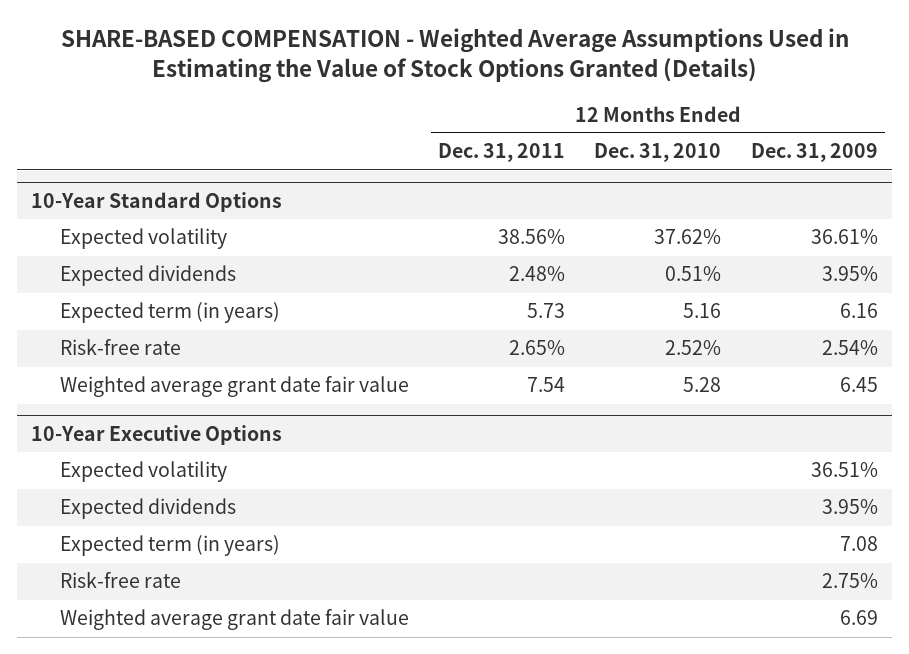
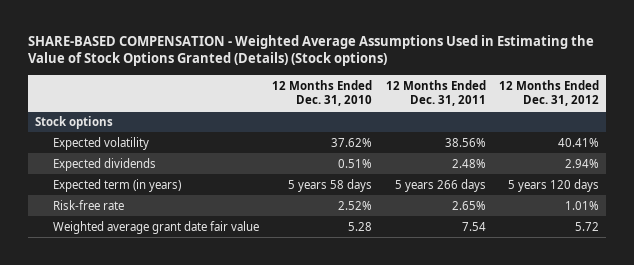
- SHARE-BASED COMPENSATION - Weighted Average Assumptions Used in Estimating the Value of Stock Options Granted (Details)
+ SHARE-BASED COMPENSATION - Weighted Average Assumptions Used in Estimating the Value of Stock Options Granted (Details) (Stock options)
- | 12 Months Ended Dec. 31, 2011 | 12 Months Ended Dec. 31, 2010 | 12 Months Ended Dec. 31, 2009
+ | 12 Months Ended Dec. 31, 2010 | 12 Months Ended Dec. 31, 2011 | 12 Months Ended Dec. 31, 2012
- 10-Year Standard Options
+ Stock options
- Expected term (in years) | 5.73 | 5.16 | 6.16
+ Expected term (in years) | 5 years 58 days | 5 years 266 days | 5 years 120 days
- 10-Year Executive Options
- Expected volatility | | | 36.51%
- Expected dividends | | | 3.95%
- Expected term (in years) | | | 7.08
- Risk-free rate | | | 2.75%
- Weighted average grant date fair value | | | 6.69

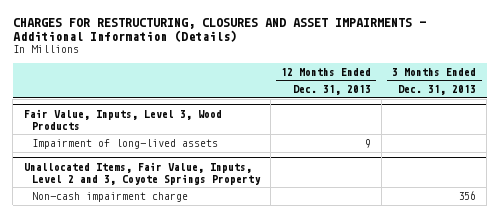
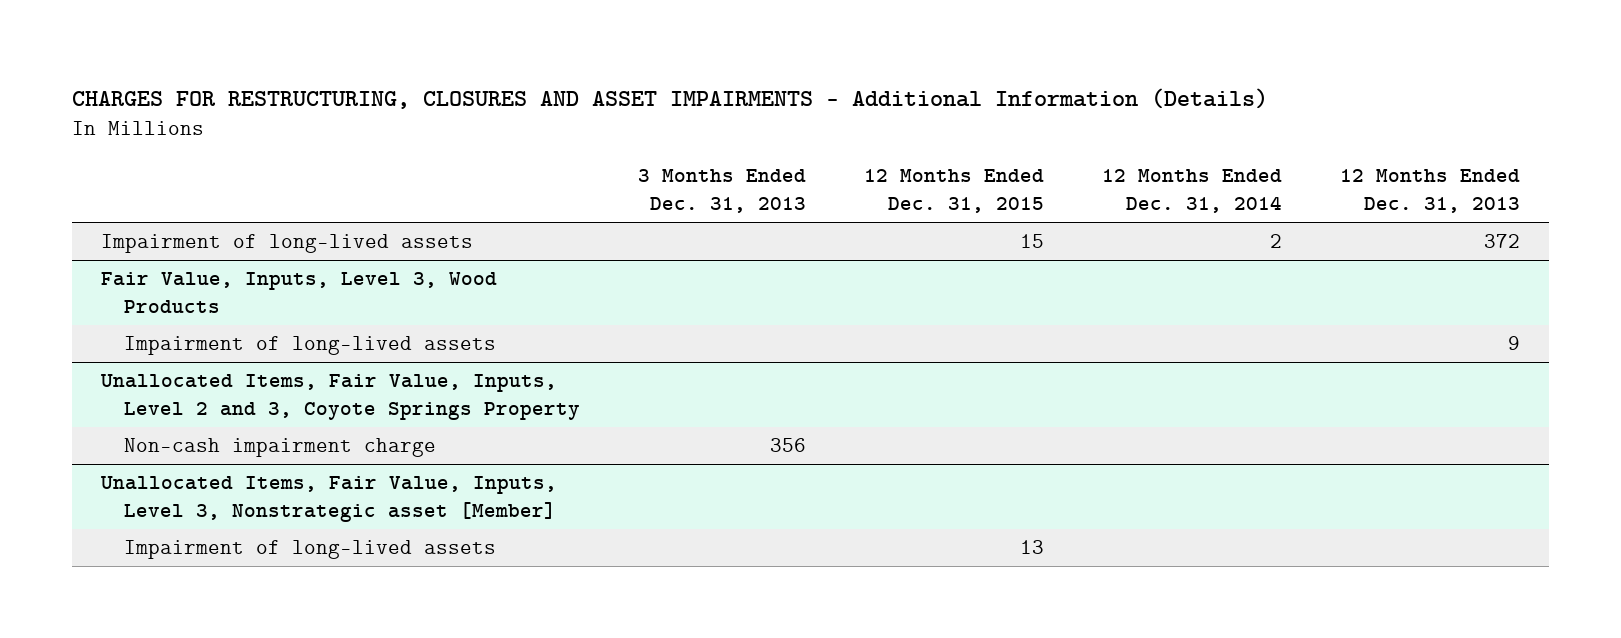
- | 12 Months Ended Dec. 31, 2013 | 3 Months Ended Dec. 31, 2013
+ | 3 Months Ended Dec. 31, 2013 | 12 Months Ended Dec. 31, 2015 | 12 Months Ended Dec. 31, 2014 | 12 Months Ended Dec. 31, 2013
+ Impairment of long-lived assets | | 15 | 2 | 372
+ Unallocated Items, Fair Value, Inputs, Level 3, Nonstrategic asset [Member]
+ Impairment of long-lived assets | | 13 | |

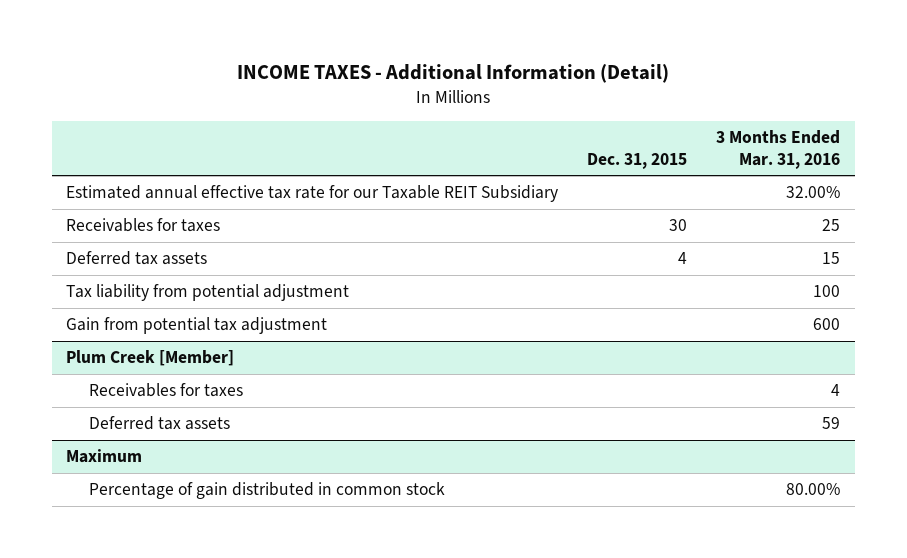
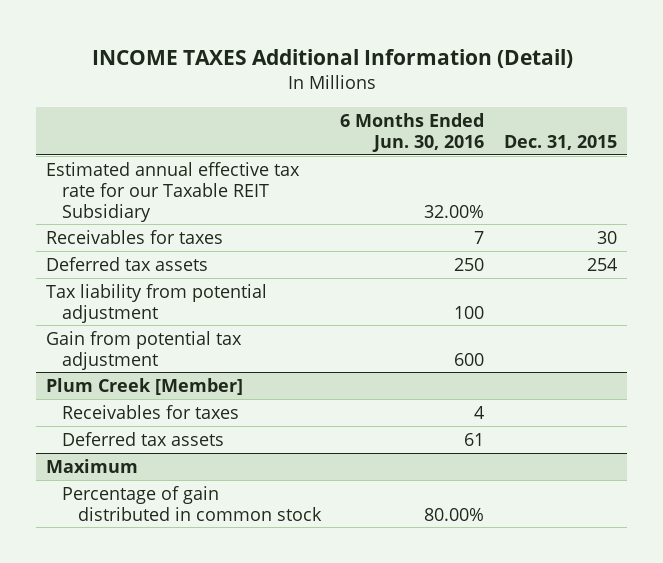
- INCOME TAXES - Additional Information (Detail)
+ INCOME TAXES Additional Information (Detail)
- | Dec. 31, 2015 | 3 Months Ended Mar. 31, 2016
+ | 6 Months Ended Jun. 30, 2016 | Dec. 31, 2015
- Deferred tax assets | 4 | 15
+ Deferred tax assets | 250 | 254

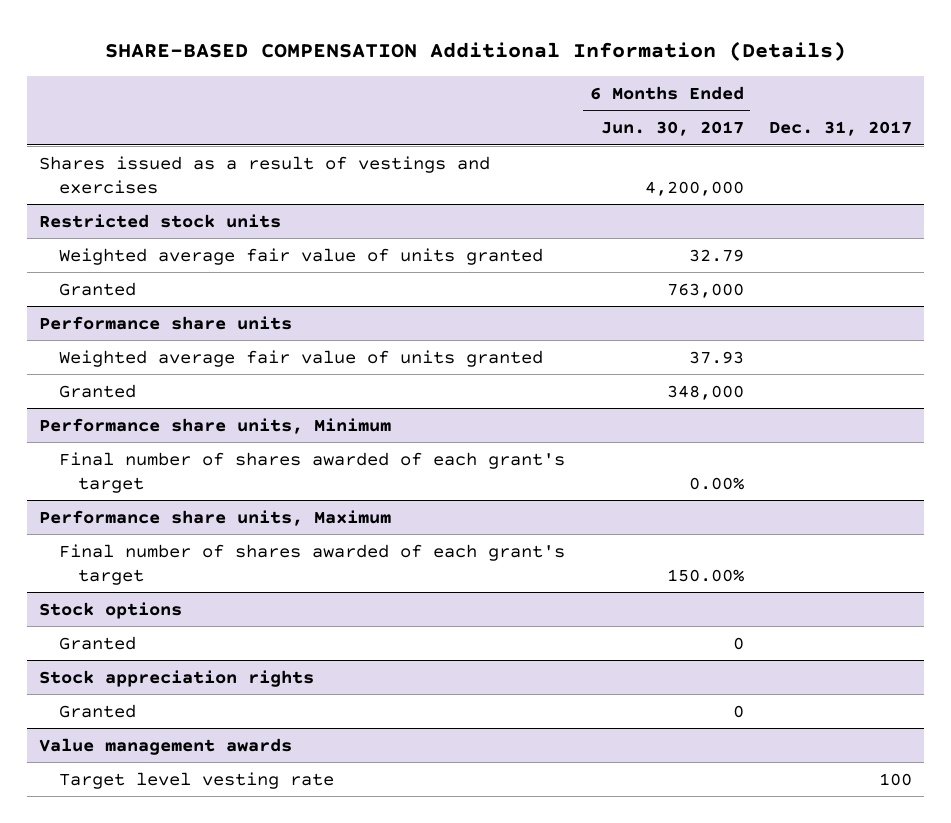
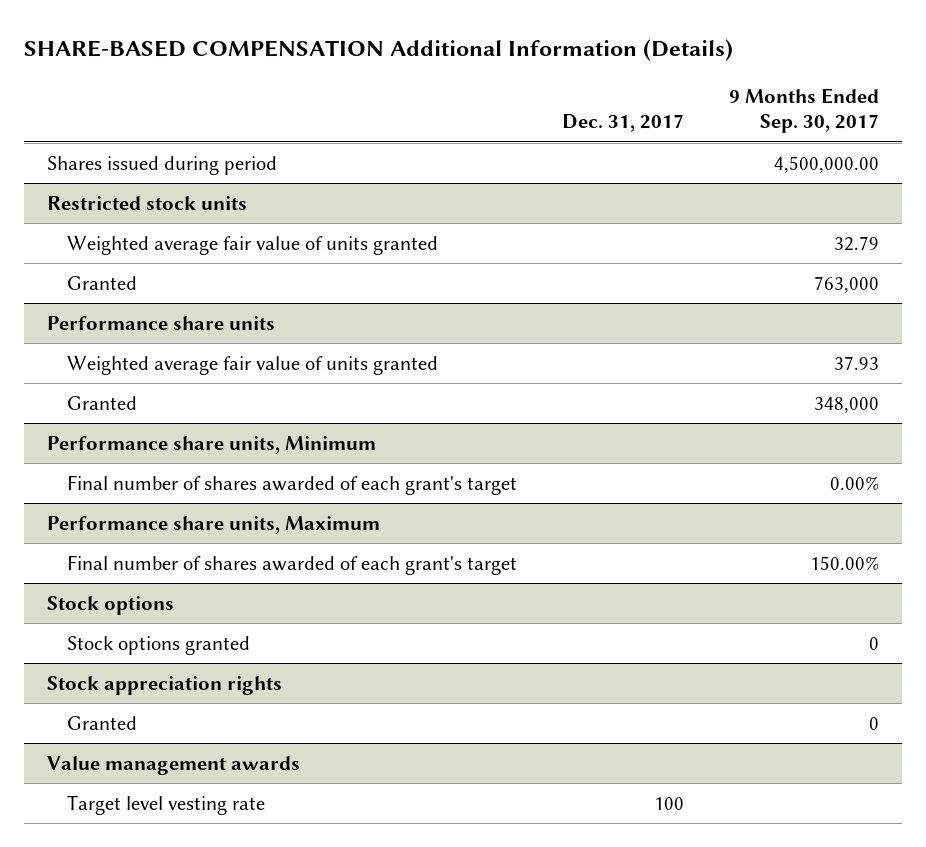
- | 6 Months Ended Jun. 30, 2017 | Dec. 31, 2017
+ | Dec. 31, 2017 | 9 Months Ended Sep. 30, 2017
- Shares issued as a result of vestings and exercises | 4,200,000 |
+ Shares issued during period | | 4,500,000.00
@ Stock options
- Granted | 0 |
+ Stock options granted | | 0

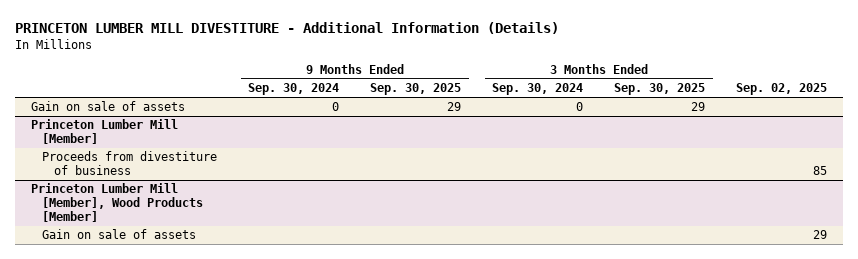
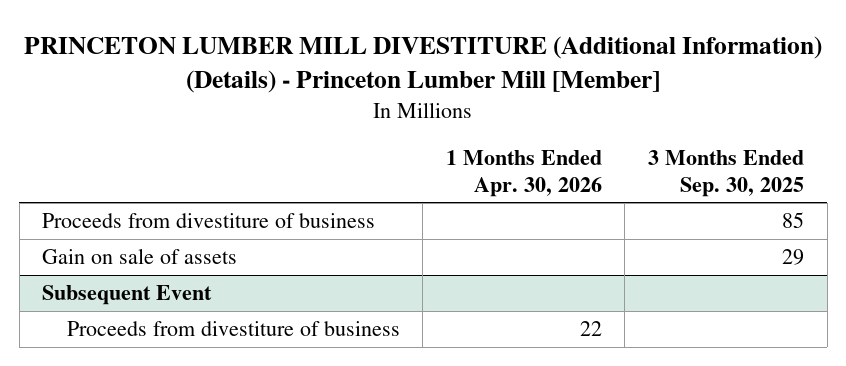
- PRINCETON LUMBER MILL DIVESTITURE - Additional Information (Details)
+ PRINCETON LUMBER MILL DIVESTITURE (Additional Information) (Details) - Princeton Lumber Mill [Member]
- | 9 Months Ended Sep. 30, 2024 | 9 Months Ended Sep. 30, 2025 | 3 Months Ended Sep. 30, 2024 | 3 Months Ended Sep. 30, 2025 | Sep. 02, 2025
+ | 1 Months Ended Apr. 30, 2026 | 3 Months Ended Sep. 30, 2025
+ Proceeds from divestiture of business | | 85
- Princeton Lumber Mill [Member]
+ Subsequent Event
- Princeton Lumber Mill [Member], Wood Products [Member]
- Gain on sale of assets | | | | | 29

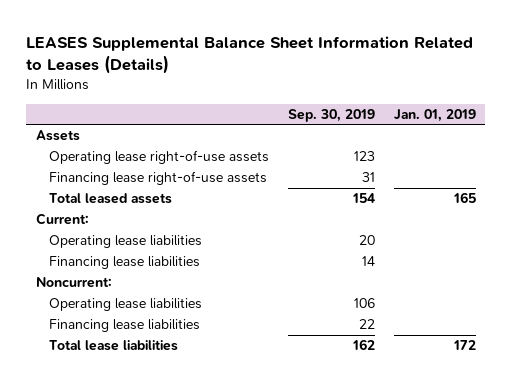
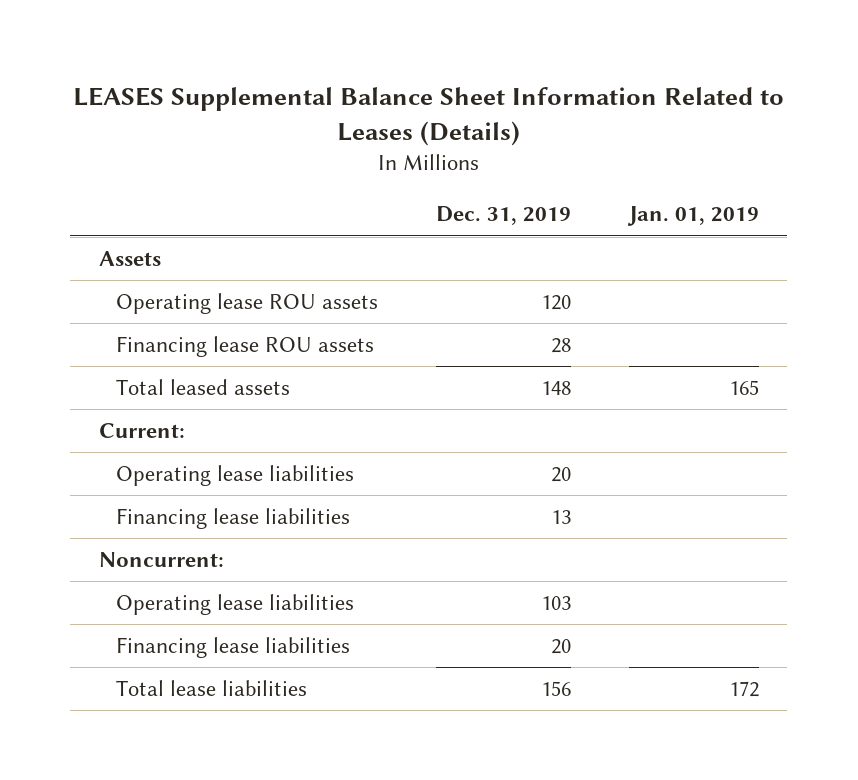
- | Sep. 30, 2019 | Jan. 01, 2019
+ | Dec. 31, 2019 | Jan. 01, 2019
- Operating lease right-of-use assets | 123 |
- Financing lease right-of-use assets | 31 |
+ Operating lease ROU assets | 120 |
+ Financing lease ROU assets | 28 |

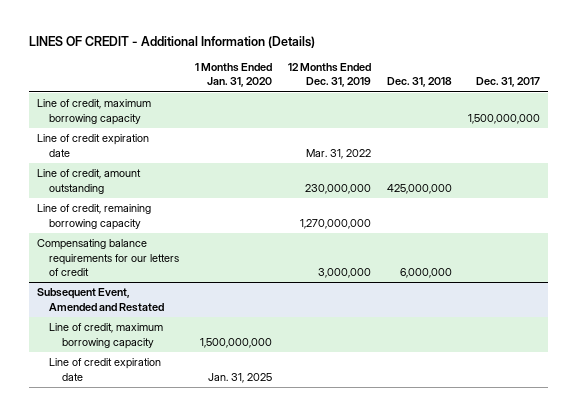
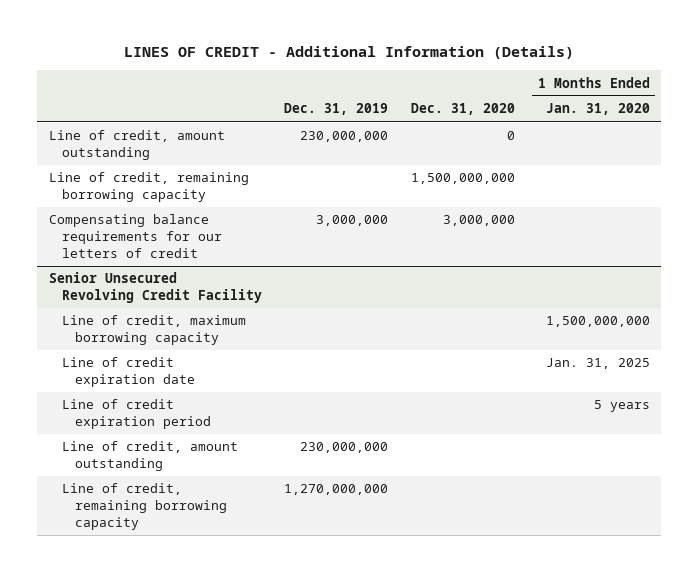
- | 1 Months Ended Jan. 31, 2020 | 12 Months Ended Dec. 31, 2019 | Dec. 31, 2018 | Dec. 31, 2017
+ | Dec. 31, 2019 | Dec. 31, 2020 | 1 Months Ended Jan. 31, 2020
- Line of credit, maximum borrowing capacity | | | | 1,500,000,000
- Line of credit expiration date | | Mar. 31, 2022 | |
- Subsequent Event, Amended and Restated
+ Senior Unsecured Revolving Credit Facility
+ Line of credit expiration period | | | 5 years
+ Line of credit, amount outstanding | 230,000,000 | |
+ Line of credit, remaining borrowing capacity | 1,270,000,000 | |

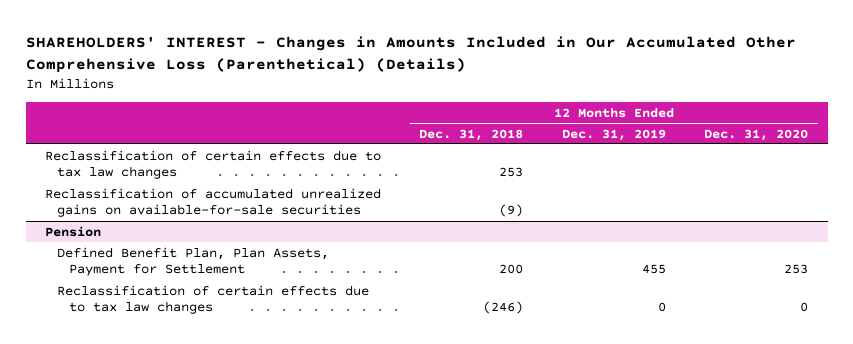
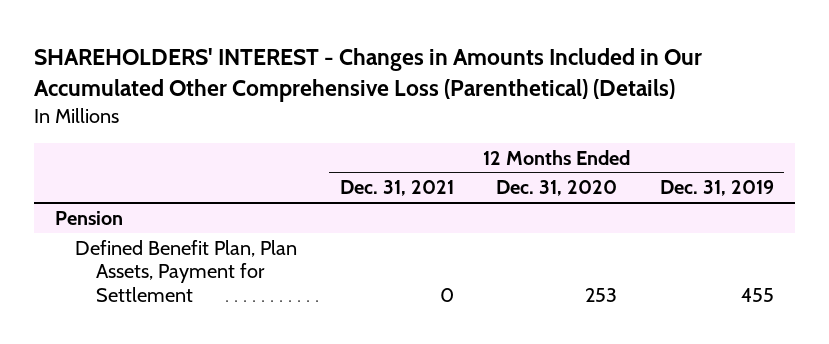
- | 12 Months Ended Dec. 31, 2018 | 12 Months Ended Dec. 31, 2019 | 12 Months Ended Dec. 31, 2020
+ | 12 Months Ended Dec. 31, 2021 | 12 Months Ended Dec. 31, 2020 | 12 Months Ended Dec. 31, 2019
- Reclassification of certain effects due to tax law changes | 253 | |
- Reclassification of accumulated unrealized gains on available-for-sale securities | (9) | |
@ Pension
- Reclassification of certain effects due to tax law changes | (246) | 0 | 0

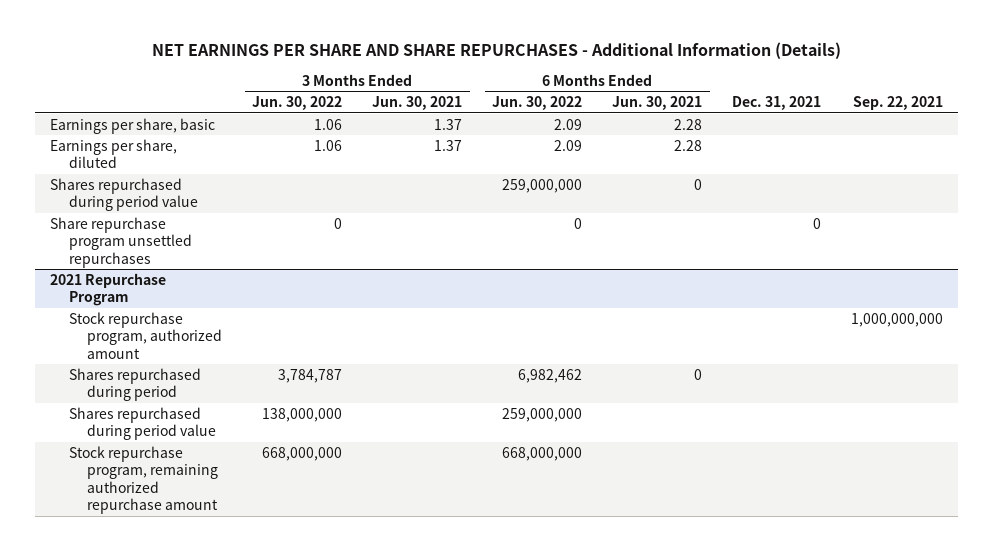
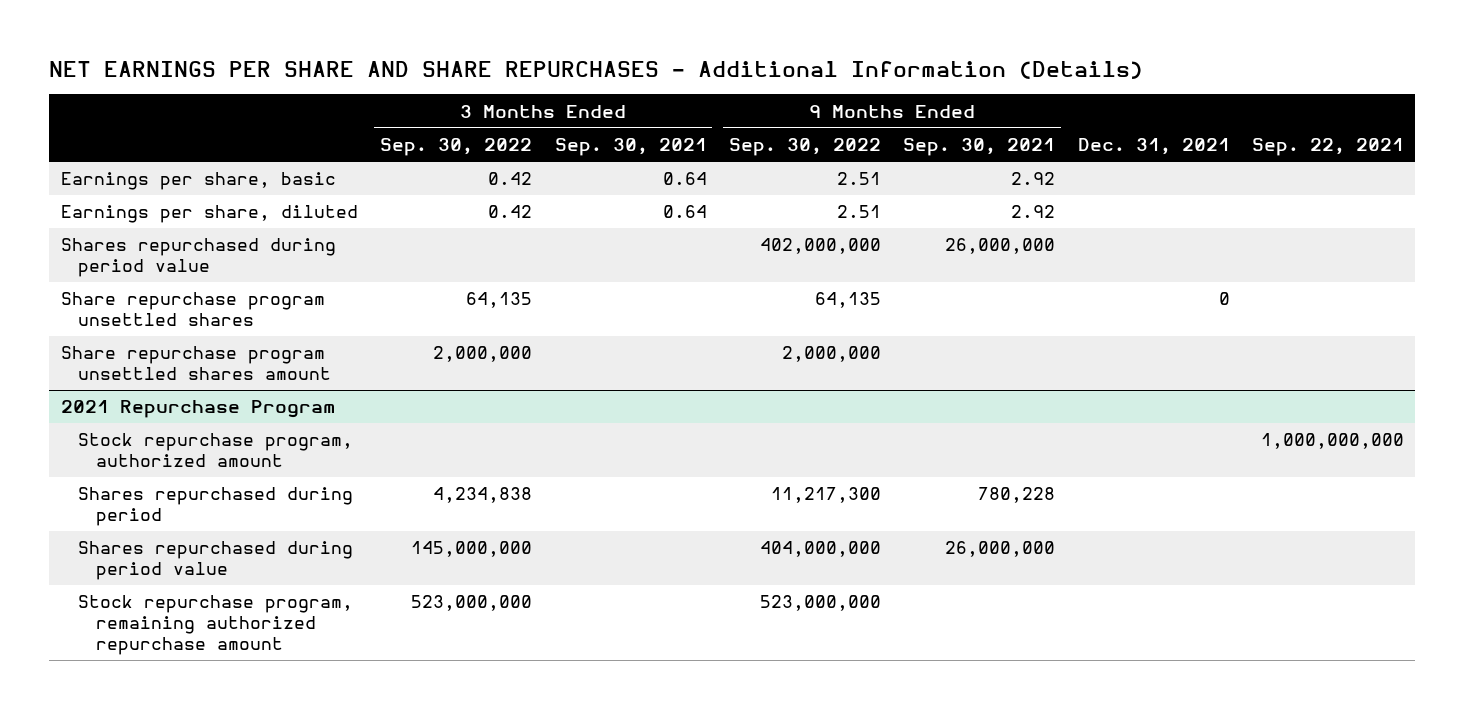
- | 3 Months Ended Jun. 30, 2022 | 3 Months Ended Jun. 30, 2021 | 6 Months Ended Jun. 30, 2022 | 6 Months Ended Jun. 30, 2021 | Dec. 31, 2021 | Sep. 22, 2021
+ | 3 Months Ended Sep. 30, 2022 | 3 Months Ended Sep. 30, 2021 | 9 Months Ended Sep. 30, 2022 | 9 Months Ended Sep. 30, 2021 | Dec. 31, 2021 | Sep. 22, 2021
- Share repurchase program unsettled repurchases | 0 | | 0 | | 0 |
+ Share repurchase program unsettled shares | 64,135 | | 64,135 | | 0 |
+ Share repurchase program unsettled shares amount | 2,000,000 | | 2,000,000 | | |

